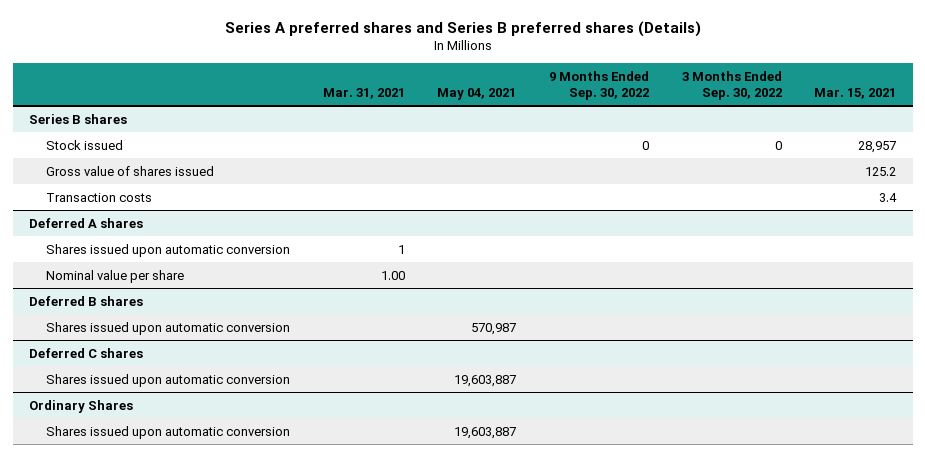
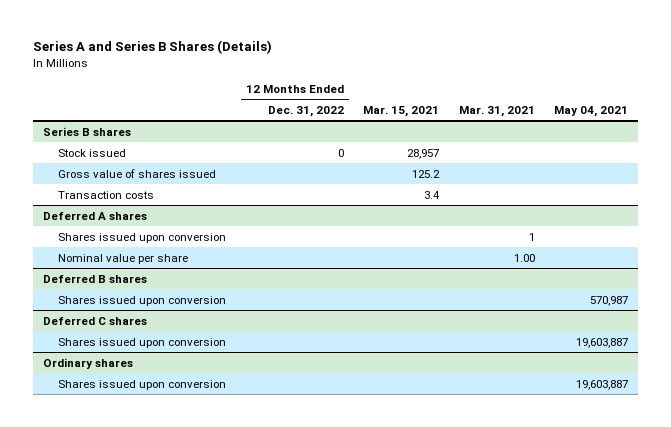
- Series A preferred shares and Series B preferred shares (Details)
+ Series A and Series B Shares (Details)
- | Mar. 31, 2021 | May 04, 2021 | 9 Months Ended Sep. 30, 2022 | 3 Months Ended Sep. 30, 2022 | Mar. 15, 2021
+ | 12 Months Ended Dec. 31, 2022 | Mar. 15, 2021 | Mar. 31, 2021 | May 04, 2021
@ Deferred A shares
- Shares issued upon automatic conversion | 1 | | | |
+ Shares issued upon conversion | | | 1 |
@ Deferred B shares
- Shares issued upon automatic conversion | | 570,987 | | |
+ Shares issued upon conversion | | | | 570,987
@ Deferred C shares
- Shares issued upon automatic conversion | | 19,603,887 | | |
- Ordinary Shares
- Shares issued upon automatic conversion | | 19,603,887 | | |
@ Deferred C shares
+ Shares issued upon conversion | | | | 19,603,887
+ Ordinary shares
+ Shares issued upon conversion | | | | 19,603,887

